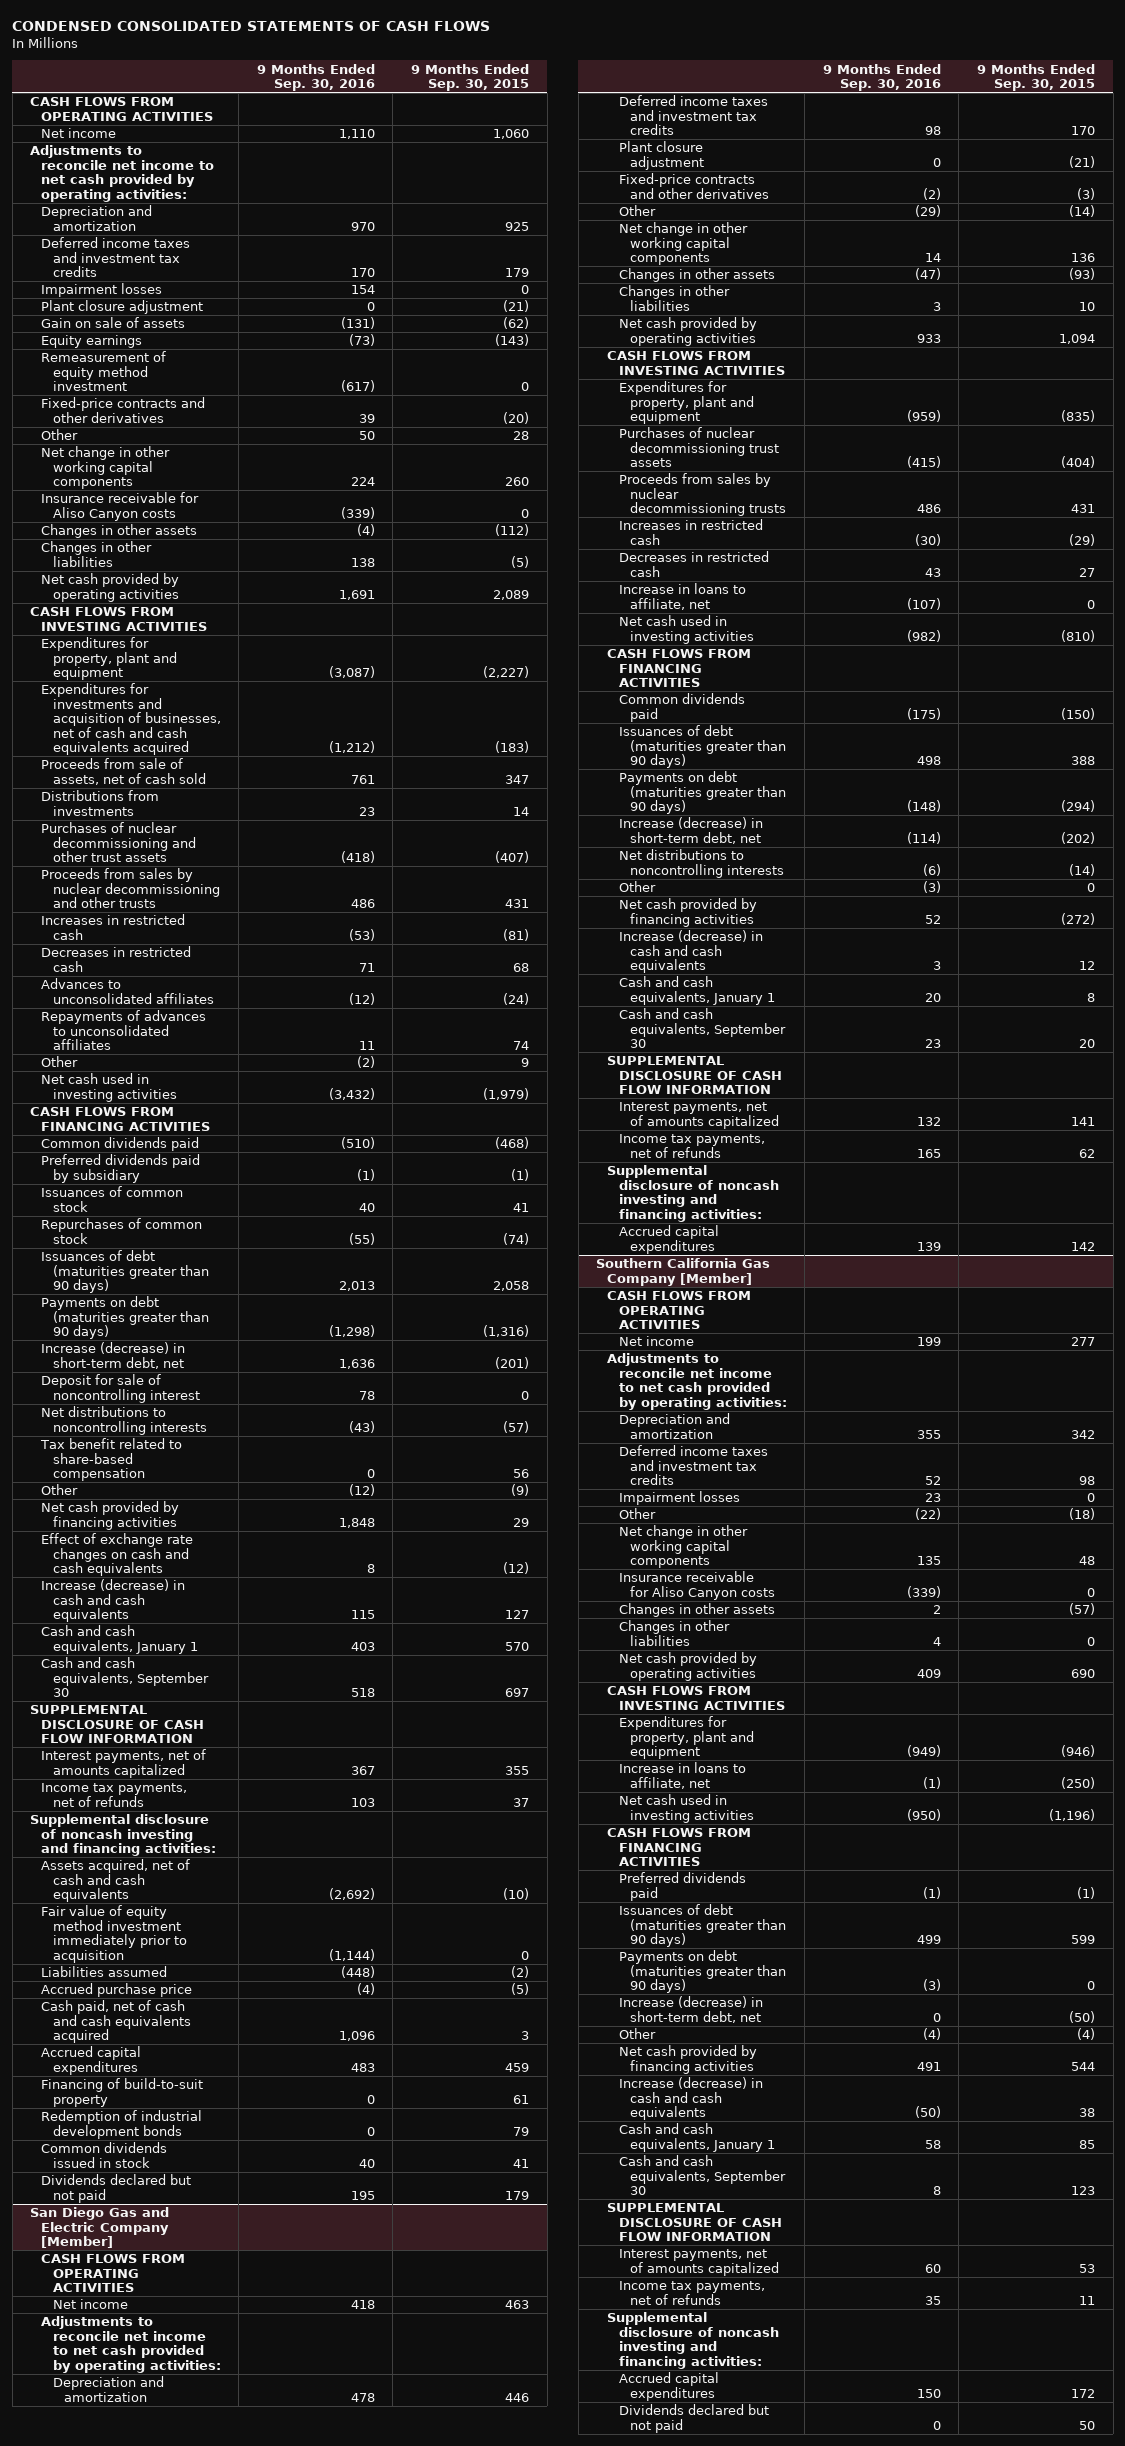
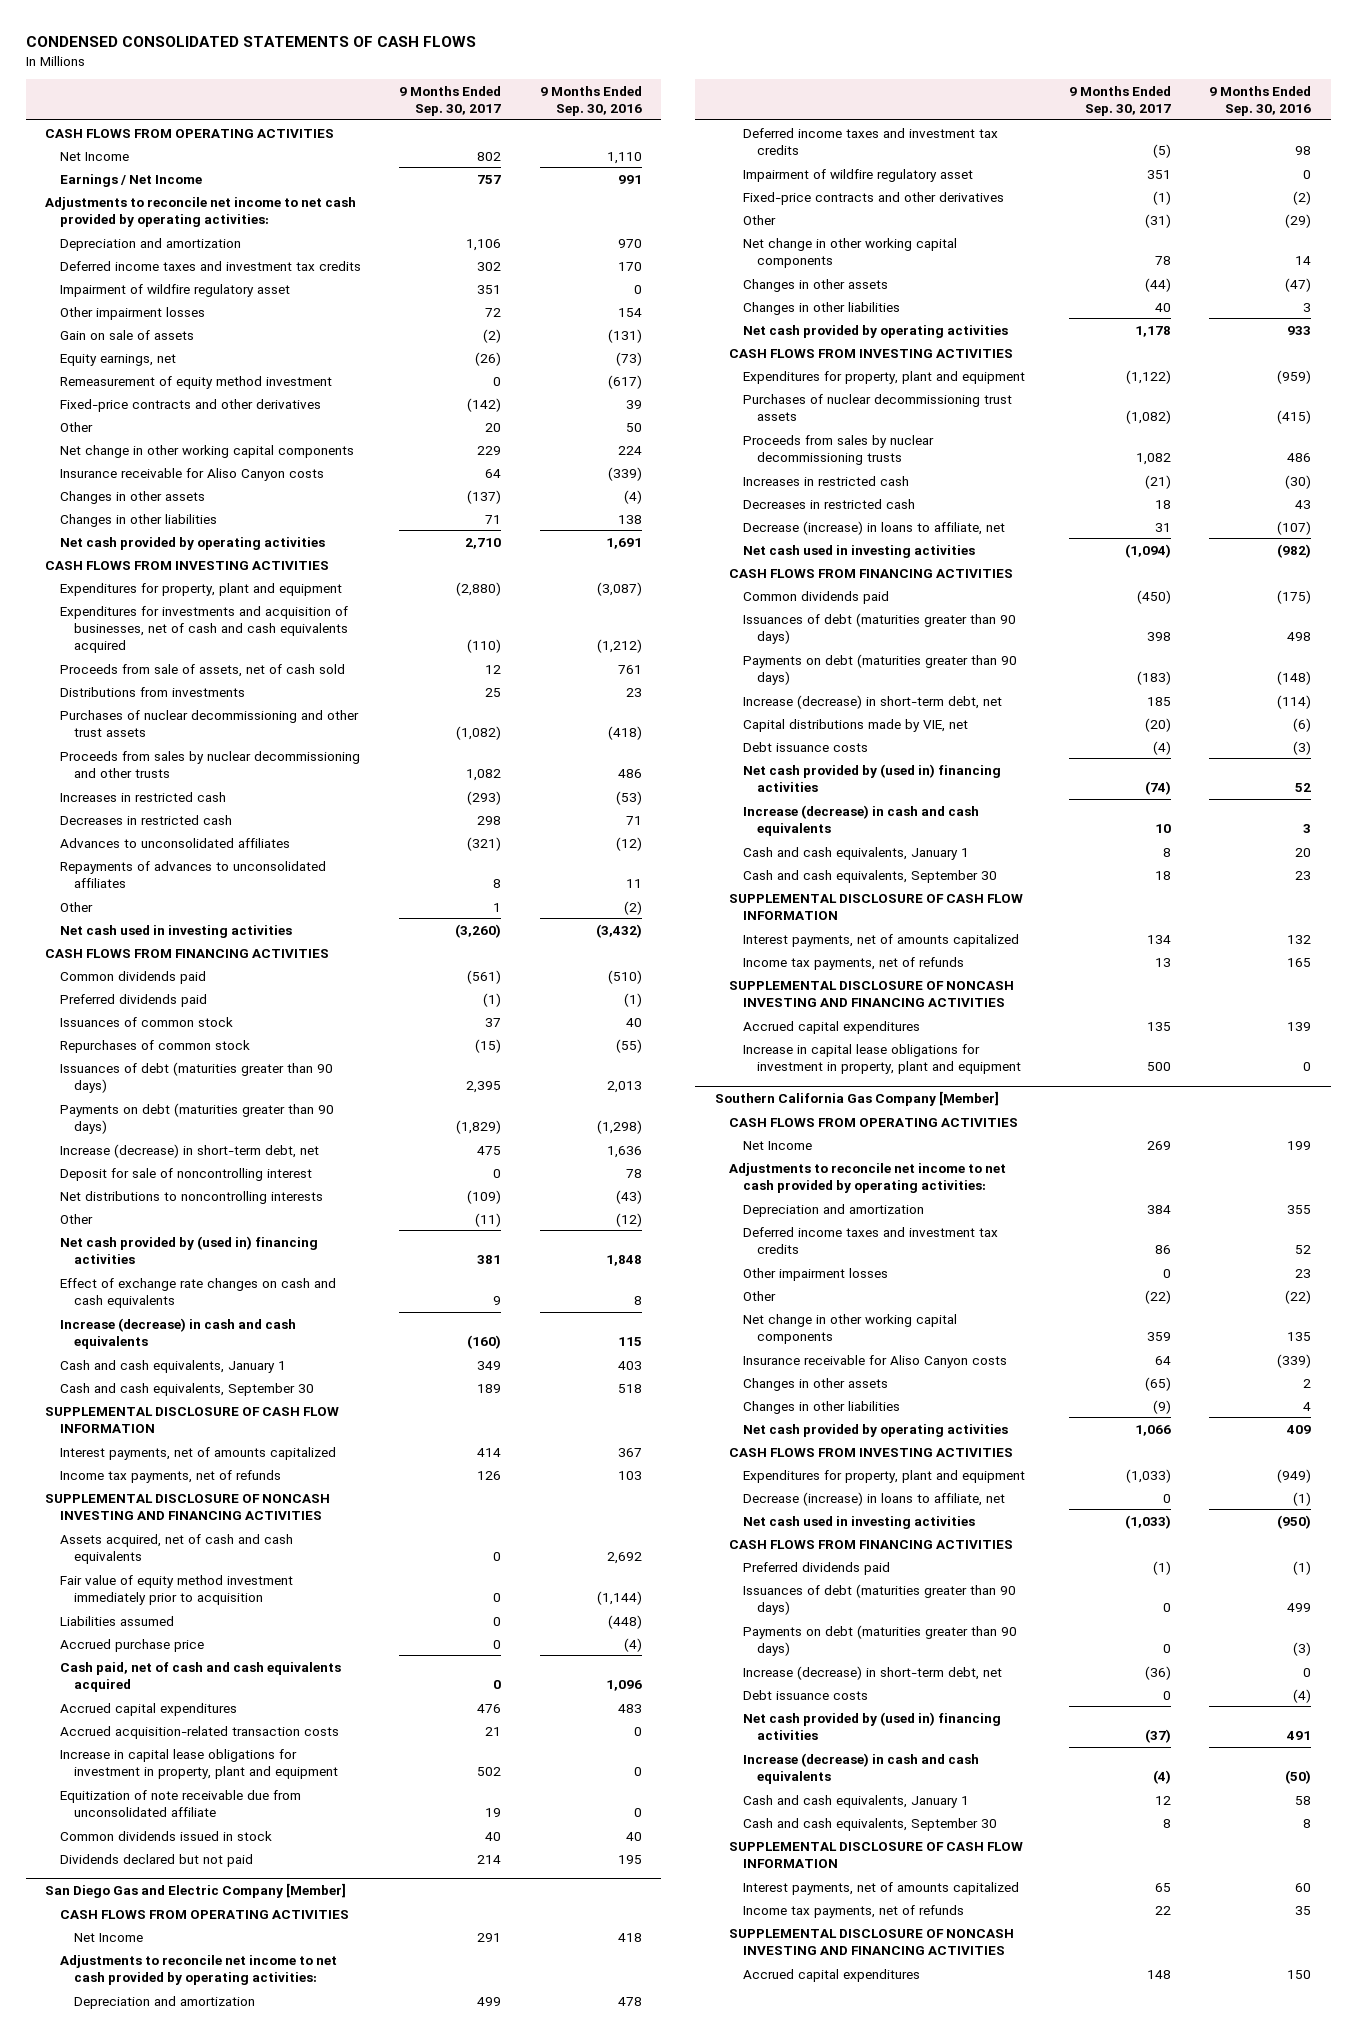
- | 9 Months Ended Sep. 30, 2016 | 9 Months Ended Sep. 30, 2015
+ | 9 Months Ended Sep. 30, 2017 | 9 Months Ended Sep. 30, 2016
- Net income | 1,110 | 1,060
+ Net Income | 802 | 1,110
+ Earnings / Net Income | 757 | 991
- Impairment losses | 154 | 0
- Plant closure adjustment | 0 | (21)
+ Impairment of wildfire regulatory asset | 351 | 0
+ Other impairment losses | 72 | 154
- Equity earnings | (73) | (143)
+ Equity earnings, net | (26) | (73)
- Preferred dividends paid by subsidiary | (1) | (1)
+ Preferred dividends paid | (1) | (1)
- Tax benefit related to share-based compensation | 0 | 56
- Net cash provided by financing activities | 1,848 | 29
+ Net cash provided by (used in) financing activities | 381 | 1,848
- Supplemental disclosure of noncash investing and financing activities:
- Assets acquired, net of cash and cash equivalents | (2,692) | (10)
+ SUPPLEMENTAL DISCLOSURE OF NONCASH INVESTING AND FINANCING ACTIVITIES
+ Assets acquired, net of cash and cash equivalents | 0 | 2,692
- Financing of build-to-suit property | 0 | 61
- Redemption of industrial development bonds | 0 | 79
+ Accrued acquisition-related transaction costs | 21 | 0
+ Increase in capital lease obligations for investment in property, plant and equipment | 502 | 0
+ Equitization of note receivable due from unconsolidated affiliate | 19 | 0
@ San Diego Gas and Electric Company [Member]
- Net income | 418 | 463
+ Net Income | 291 | 418
- Plant closure adjustment | 0 | (21)
+ Impairment of wildfire regulatory asset | 351 | 0
- Increase in loans to affiliate, net | (107) | 0
+ Decrease (increase) in loans to affiliate, net | 31 | (107)
- Net distributions to noncontrolling interests | (6) | (14)
- Other | (3) | 0
- Net cash provided by financing activities | 52 | (272)
+ Capital distributions made by VIE, net | (20) | (6)
+ Debt issuance costs | (4) | (3)
+ Net cash provided by (used in) financing activities | (74) | 52
- Supplemental disclosure of noncash investing and financing activities:
+ SUPPLEMENTAL DISCLOSURE OF NONCASH INVESTING AND FINANCING ACTIVITIES
+ Increase in capital lease obligations for investment in property, plant and equipment | 500 | 0
@ Southern California Gas Company [Member]
- Net income | 199 | 277
+ Net Income | 269 | 199
- Impairment losses | 23 | 0
+ Other impairment losses | 0 | 23
- Increase in loans to affiliate, net | (1) | (250)
+ Decrease (increase) in loans to affiliate, net | 0 | (1)
- Other | (4) | (4)
- Net cash provided by financing activities | 491 | 544
+ Debt issuance costs | 0 | (4)
+ Net cash provided by (used in) financing activities | (37) | 491
- Supplemental disclosure of noncash investing and financing activities:
+ SUPPLEMENTAL DISCLOSURE OF NONCASH INVESTING AND FINANCING ACTIVITIES
- Dividends declared but not paid | 0 | 50

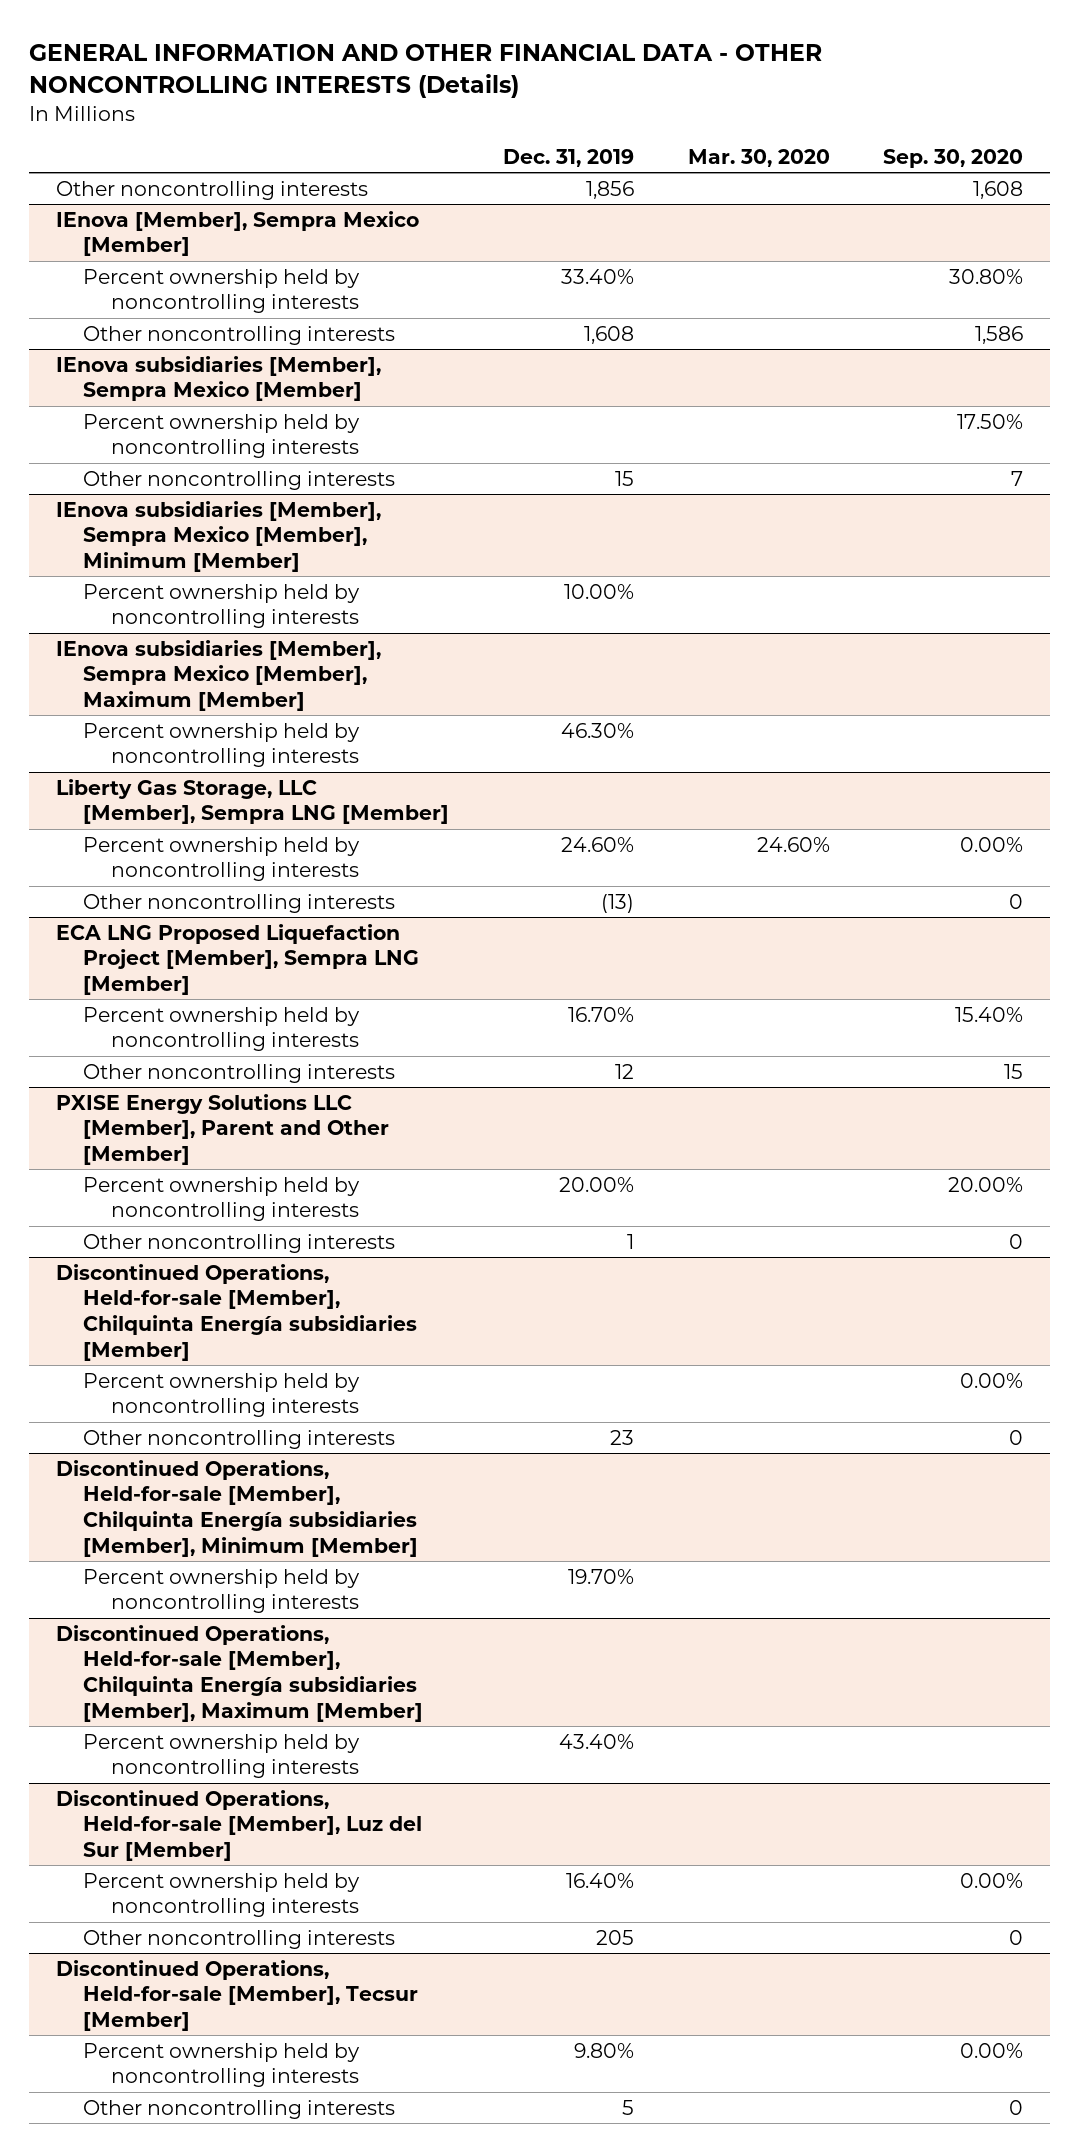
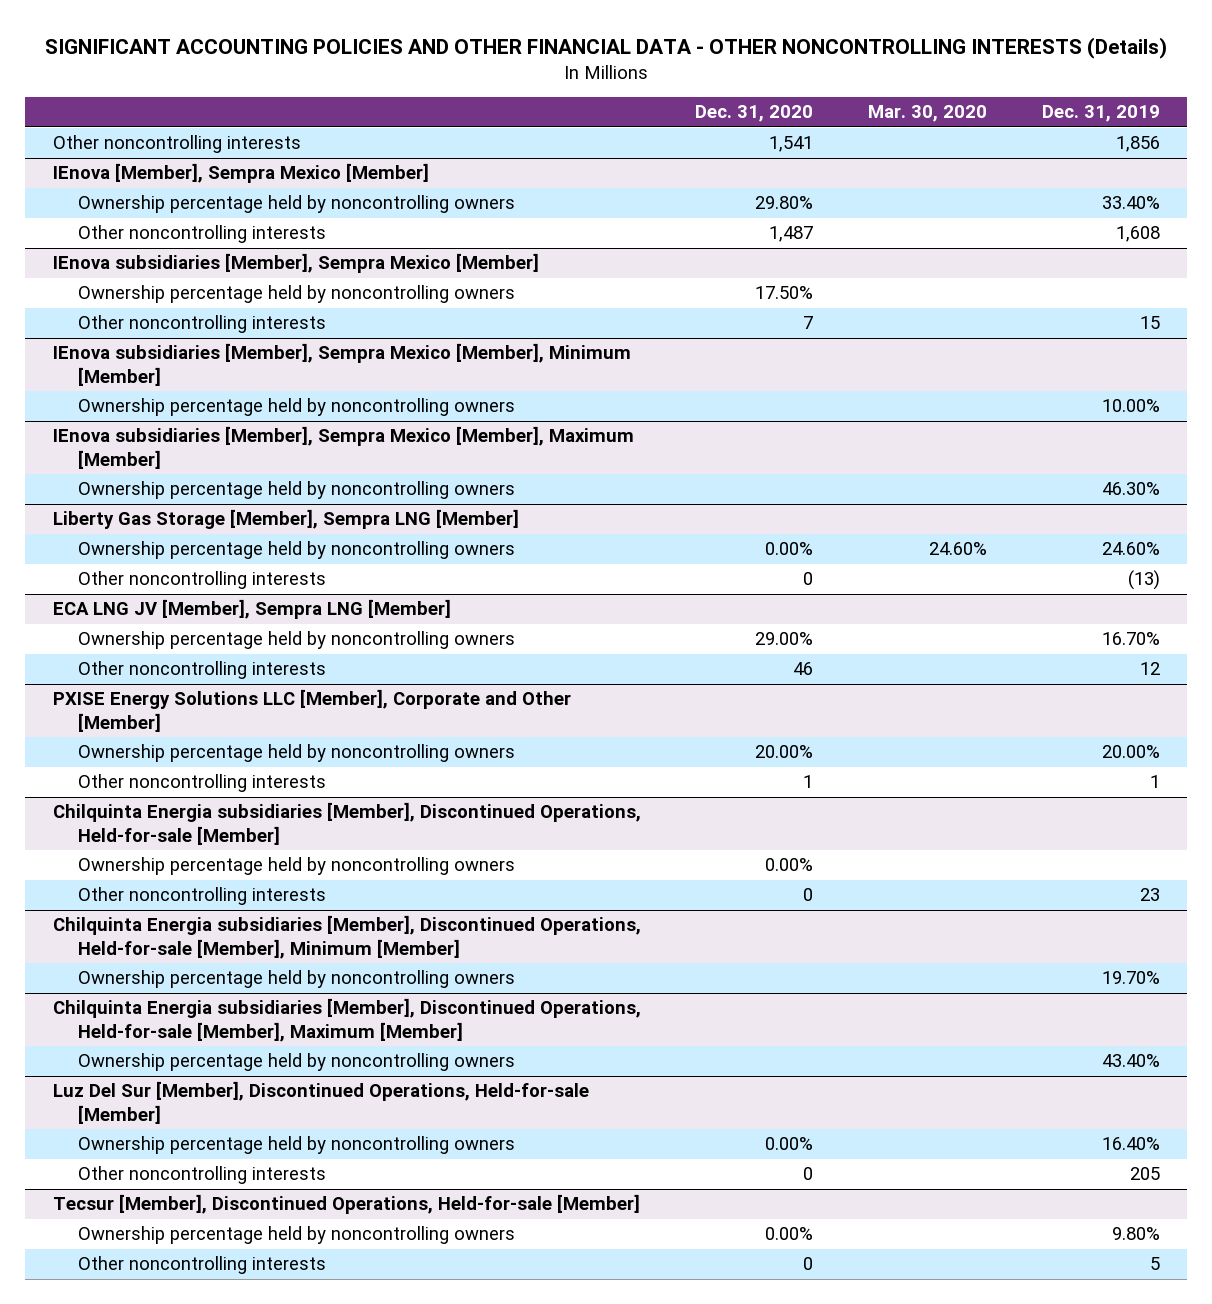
- GENERAL INFORMATION AND OTHER FINANCIAL DATA - OTHER NONCONTROLLING INTERESTS (Details)
+ SIGNIFICANT ACCOUNTING POLICIES AND OTHER FINANCIAL DATA - OTHER NONCONTROLLING INTERESTS (Details)
- | Dec. 31, 2019 | Mar. 30, 2020 | Sep. 30, 2020
+ | Dec. 31, 2020 | Mar. 30, 2020 | Dec. 31, 2019
@ IEnova [Member], Sempra Mexico [Member]
- Percent ownership held by noncontrolling interests | 33.40% | | 30.80%
+ Ownership percentage held by noncontrolling owners | 29.80% | | 33.40%
@ IEnova subsidiaries [Member], Sempra Mexico [Member]
- Percent ownership held by noncontrolling interests | | | 17.50%
+ Ownership percentage held by noncontrolling owners | 17.50% | |
@ IEnova subsidiaries [Member], Sempra Mexico [Member], Minimum [Member]
- Percent ownership held by noncontrolling interests | 10.00% | |
+ Ownership percentage held by noncontrolling owners | | | 10.00%
@ IEnova subsidiaries [Member], Sempra Mexico [Member], Maximum [Member]
- Percent ownership held by noncontrolling interests | 46.30% | |
- Liberty Gas Storage, LLC [Member], Sempra LNG [Member]
- Percent ownership held by noncontrolling interests | 24.60% | 24.60% | 0.00%
@ IEnova subsidiaries [Member], Sempra Mexico [Member], Maximum [Member]
+ Ownership percentage held by noncontrolling owners | | | 46.30%
+ Liberty Gas Storage [Member], Sempra LNG [Member]
+ Ownership percentage held by noncontrolling owners | 0.00% | 24.60% | 24.60%
- ECA LNG Proposed Liquefaction Project [Member], Sempra LNG [Member]
- Percent ownership held by noncontrolling interests | 16.70% | | 15.40%
+ ECA LNG JV [Member], Sempra LNG [Member]
+ Ownership percentage held by noncontrolling owners | 29.00% | | 16.70%
- PXISE Energy Solutions LLC [Member], Parent and Other [Member]
- Percent ownership held by noncontrolling interests | 20.00% | | 20.00%
+ PXISE Energy Solutions LLC [Member], Corporate and Other [Member]
+ Ownership percentage held by noncontrolling owners | 20.00% | | 20.00%
- Discontinued Operations, Held-for-sale [Member], Chilquinta Energía subsidiaries [Member]
- Percent ownership held by noncontrolling interests | | | 0.00%
+ Chilquinta Energia subsidiaries [Member], Discontinued Operations, Held-for-sale [Member]
+ Ownership percentage held by noncontrolling owners | 0.00% | |
- Discontinued Operations, Held-for-sale [Member], Chilquinta Energía subsidiaries [Member], Minimum [Member]
- Percent ownership held by noncontrolling interests | 19.70% | |
- Discontinued Operations, Held-for-sale [Member], Chilquinta Energía subsidiaries [Member], Maximum [Member]
- Percent ownership held by noncontrolling interests | 43.40% | |
- Discontinued Operations, Held-for-sale [Member], Luz del Sur [Member]
- Percent ownership held by noncontrolling interests | 16.40% | | 0.00%
+ Chilquinta Energia subsidiaries [Member], Discontinued Operations, Held-for-sale [Member], Minimum [Member]
+ Ownership percentage held by noncontrolling owners | | | 19.70%
+ Chilquinta Energia subsidiaries [Member], Discontinued Operations, Held-for-sale [Member], Maximum [Member]
+ Ownership percentage held by noncontrolling owners | | | 43.40%
+ Luz Del Sur [Member], Discontinued Operations, Held-for-sale [Member]
+ Ownership percentage held by noncontrolling owners | 0.00% | | 16.40%
- Discontinued Operations, Held-for-sale [Member], Tecsur [Member]
- Percent ownership held by noncontrolling interests | 9.80% | | 0.00%
+ Tecsur [Member], Discontinued Operations, Held-for-sale [Member]
+ Ownership percentage held by noncontrolling owners | 0.00% | | 9.80%

